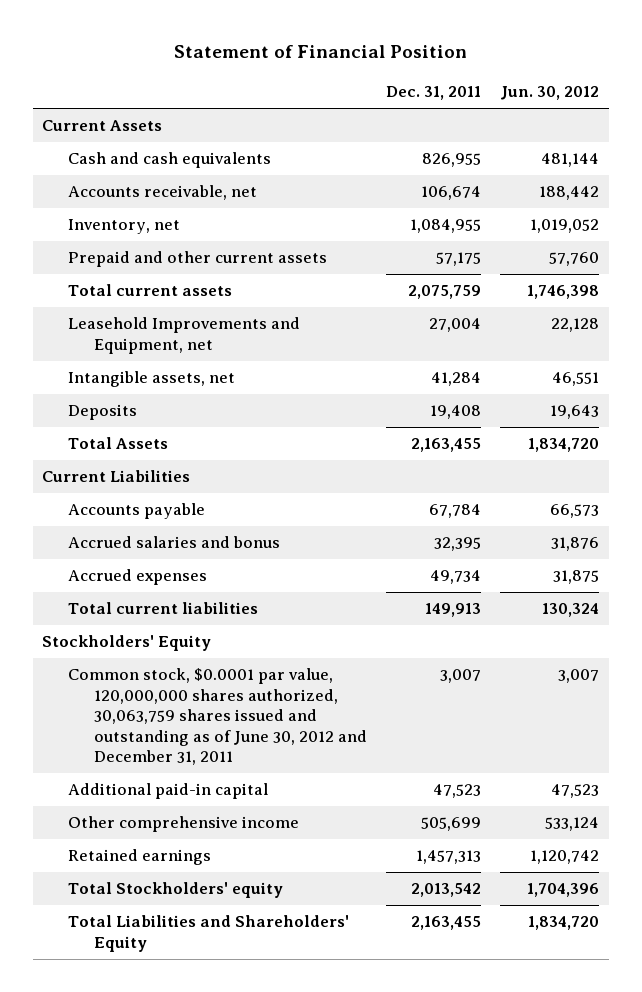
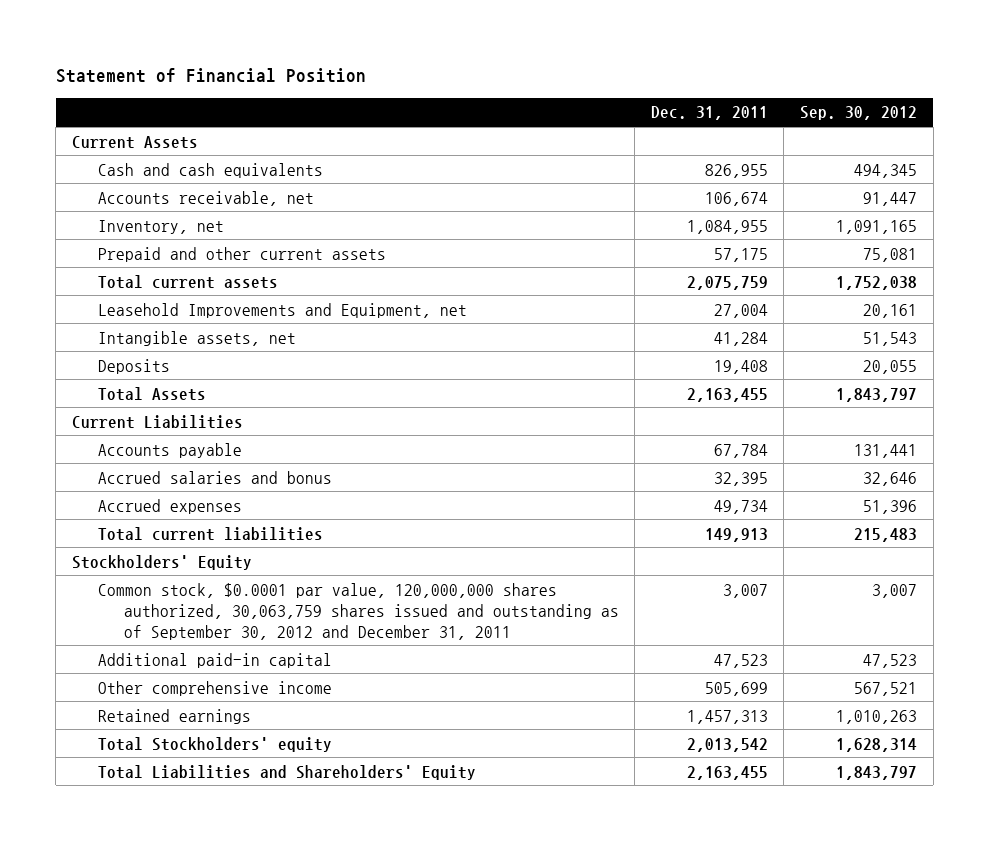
- | Dec. 31, 2011 | Jun. 30, 2012
+ | Dec. 31, 2011 | Sep. 30, 2012
- Common stock, $0.0001 par value, 120,000,000 shares authorized, 30,063,759 shares issued and outstanding as of June 30, 2012 and December 31, 2011 | 3,007 | 3,007
+ Common stock, $0.0001 par value, 120,000,000 shares authorized, 30,063,759 shares issued and outstanding as of September 30, 2012 and December 31, 2011 | 3,007 | 3,007

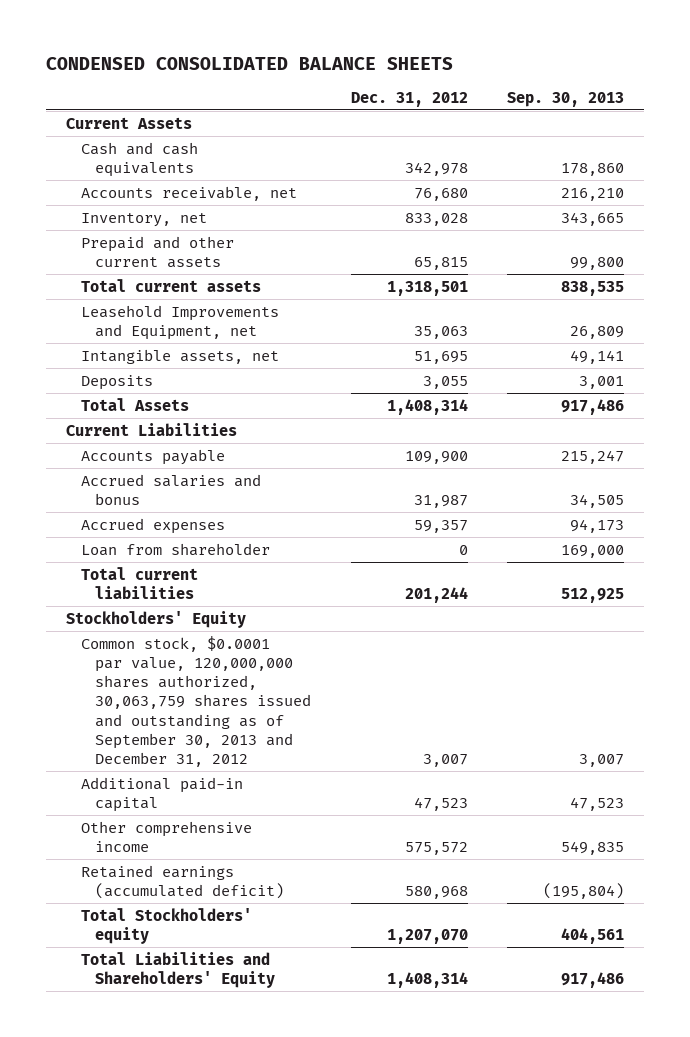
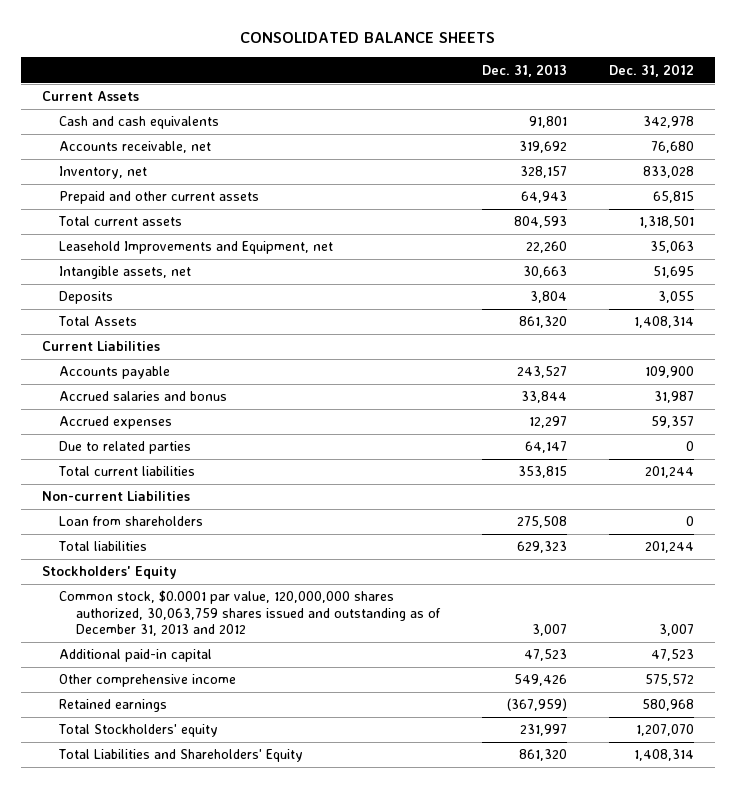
- CONDENSED CONSOLIDATED BALANCE SHEETS
+ CONSOLIDATED BALANCE SHEETS
- | Dec. 31, 2012 | Sep. 30, 2013
+ | Dec. 31, 2013 | Dec. 31, 2012
- Loan from shareholder | 0 | 169,000
+ Due to related parties | 64,147 | 0
+ Non-current Liabilities
+ Loan from shareholders | 275,508 | 0
+ Total liabilities | 629,323 | 201,244
- Common stock, $0.0001 par value, 120,000,000 shares authorized, 30,063,759 shares issued and outstanding as of September 30, 2013 and December 31, 2012 | 3,007 | 3,007
+ Common stock, $0.0001 par value, 120,000,000 shares authorized, 30,063,759 shares issued and outstanding as of December 31, 2013 and 2012 | 3,007 | 3,007
- Retained earnings (accumulated deficit) | 580,968 | (195,804)
+ Retained earnings | (367,959) | 580,968

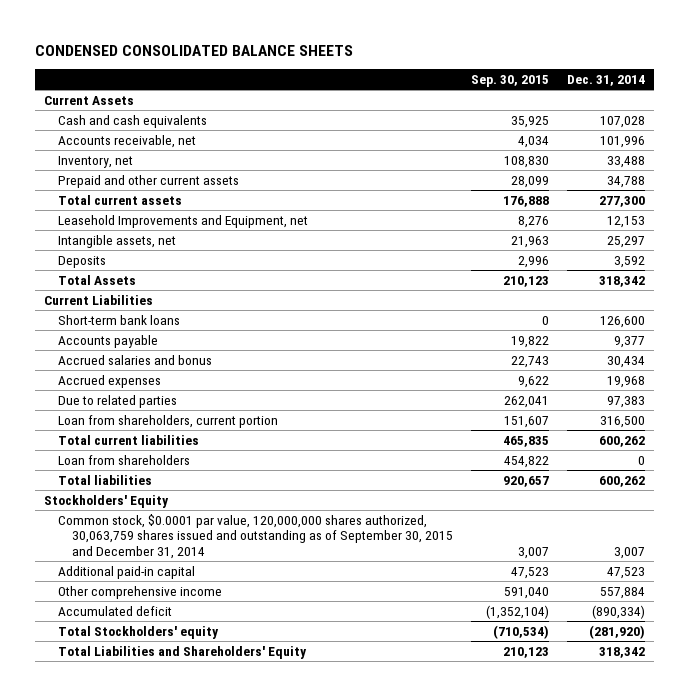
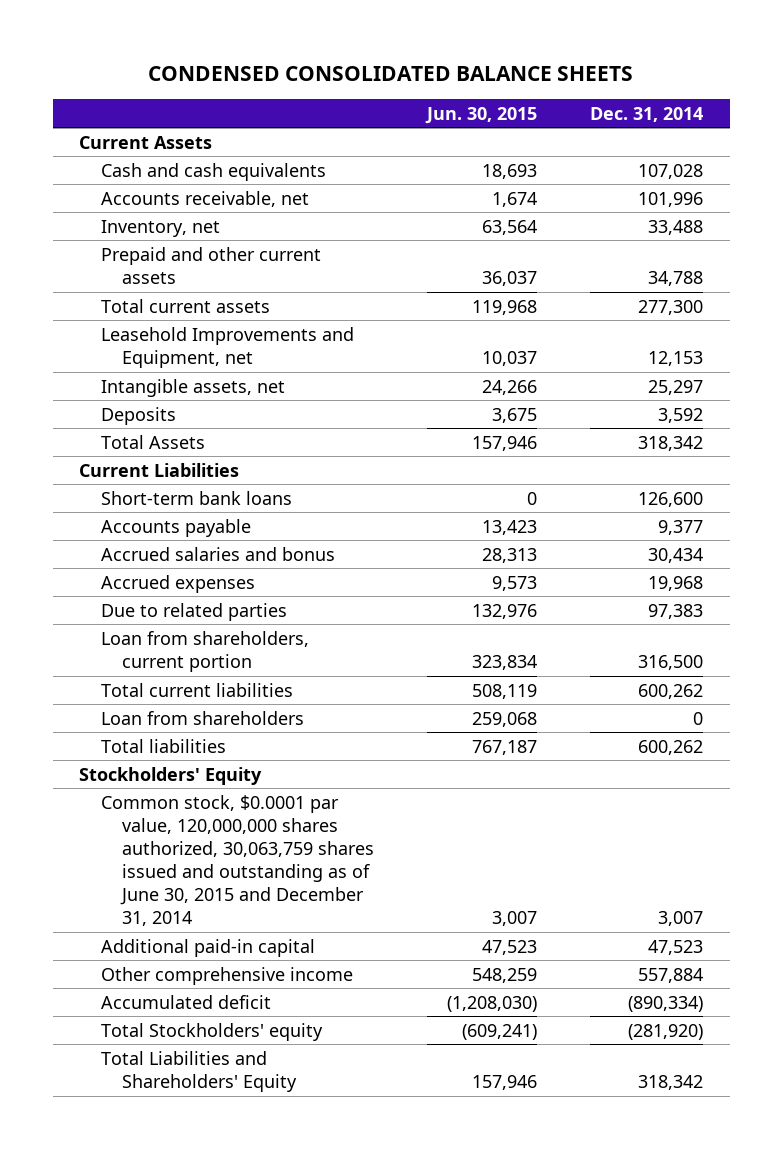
- | Sep. 30, 2015 | Dec. 31, 2014
+ | Jun. 30, 2015 | Dec. 31, 2014
- Common stock, $0.0001 par value, 120,000,000 shares authorized, 30,063,759 shares issued and outstanding as of September 30, 2015 and December 31, 2014 | 3,007 | 3,007
+ Common stock, $0.0001 par value, 120,000,000 shares authorized, 30,063,759 shares issued and outstanding as of June 30, 2015 and December 31, 2014 | 3,007 | 3,007

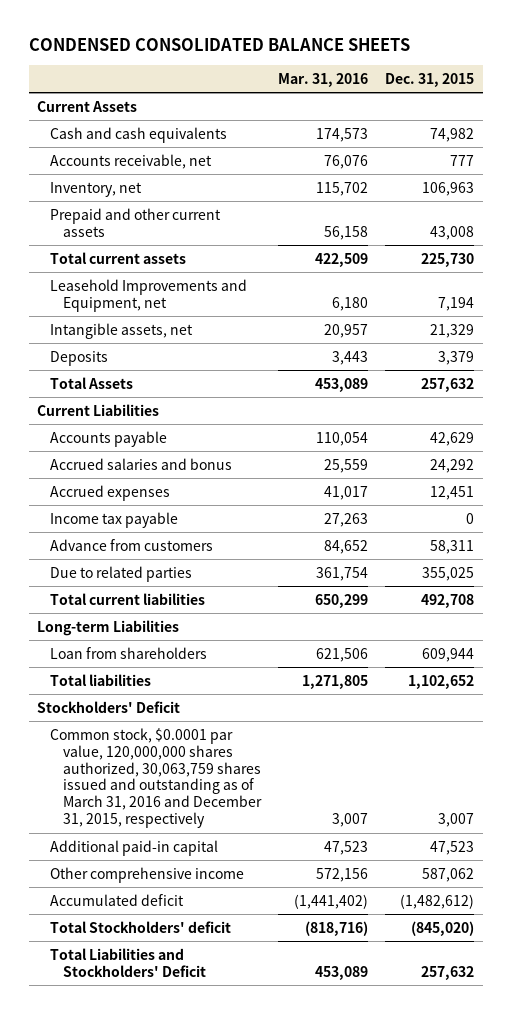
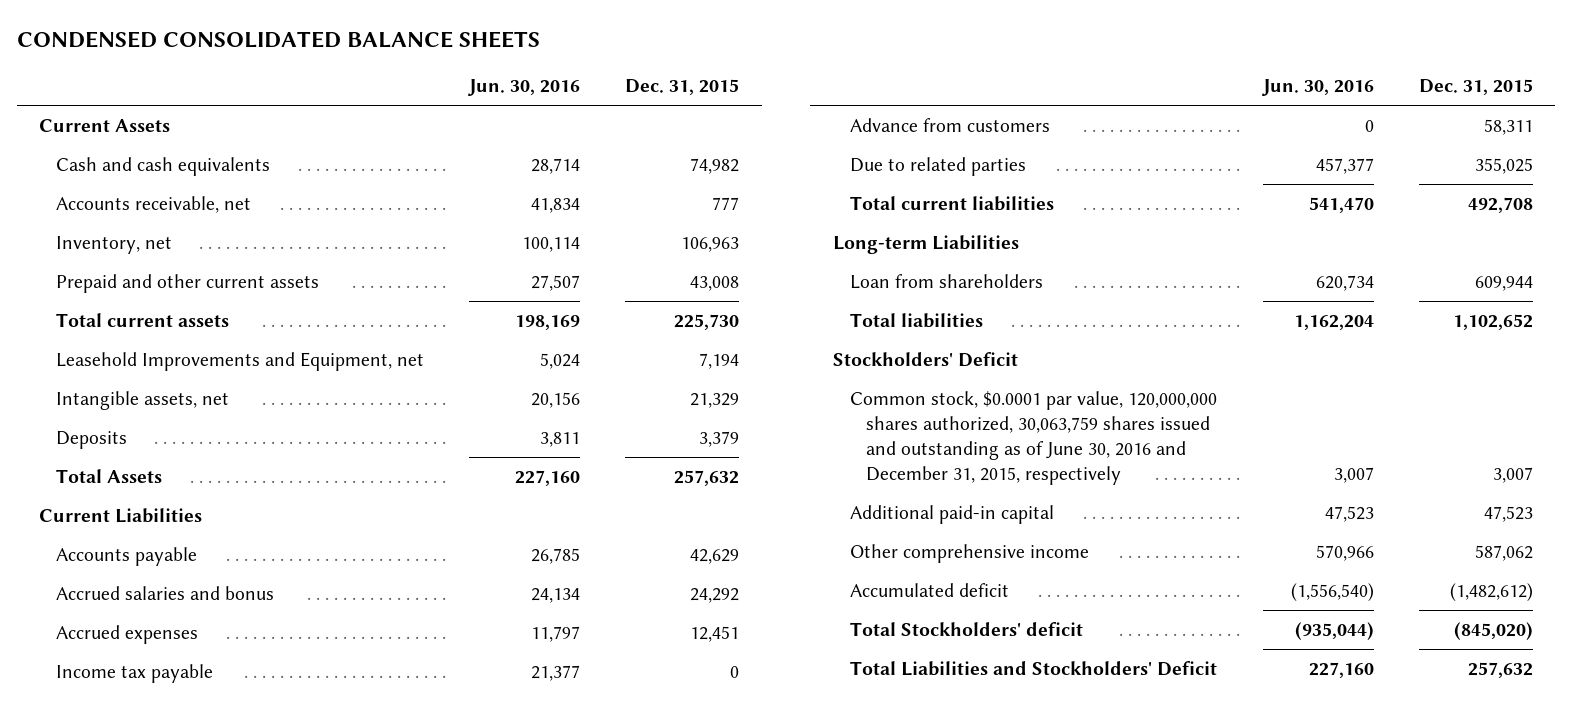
- | Mar. 31, 2016 | Dec. 31, 2015
+ | Jun. 30, 2016 | Dec. 31, 2015
- Common stock, $0.0001 par value, 120,000,000 shares authorized, 30,063,759 shares issued and outstanding as of March 31, 2016 and December 31, 2015, respectively | 3,007 | 3,007
+ Common stock, $0.0001 par value, 120,000,000 shares authorized, 30,063,759 shares issued and outstanding as of June 30, 2016 and December 31, 2015, respectively | 3,007 | 3,007

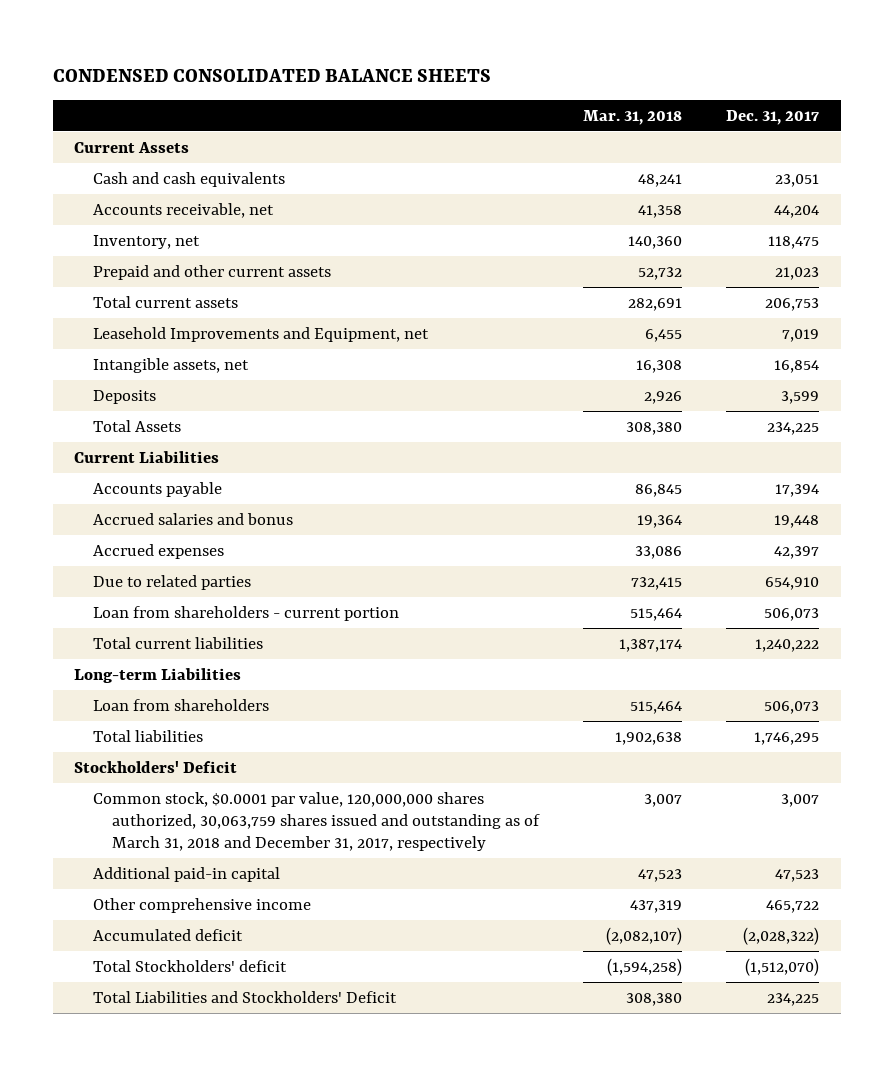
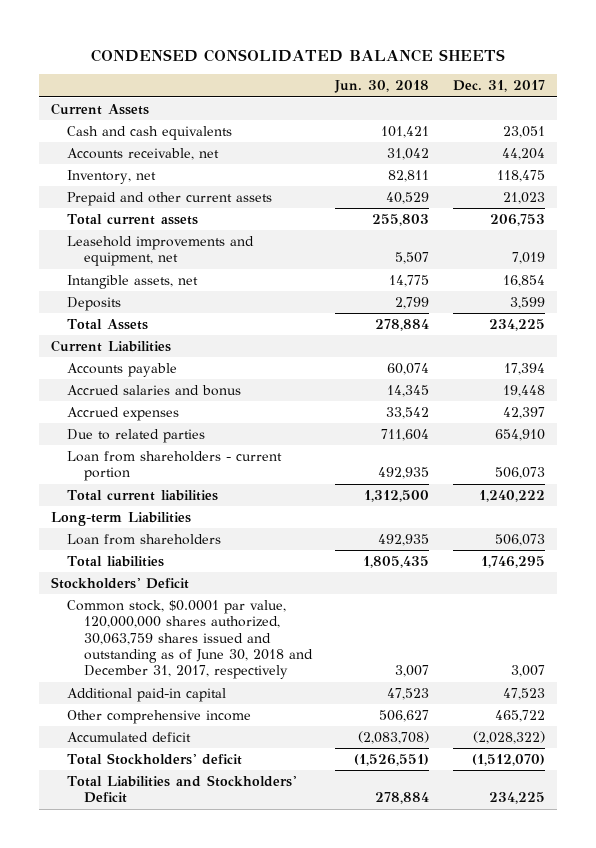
- | Mar. 31, 2018 | Dec. 31, 2017
+ | Jun. 30, 2018 | Dec. 31, 2017
- Leasehold Improvements and Equipment, net | 6,455 | 7,019
+ Leasehold improvements and equipment, net | 5,507 | 7,019
- Common stock, $0.0001 par value, 120,000,000 shares authorized, 30,063,759 shares issued and outstanding as of March 31, 2018 and December 31, 2017, respectively | 3,007 | 3,007
+ Common stock, $0.0001 par value, 120,000,000 shares authorized, 30,063,759 shares issued and outstanding as of June 30, 2018 and December 31, 2017, respectively | 3,007 | 3,007

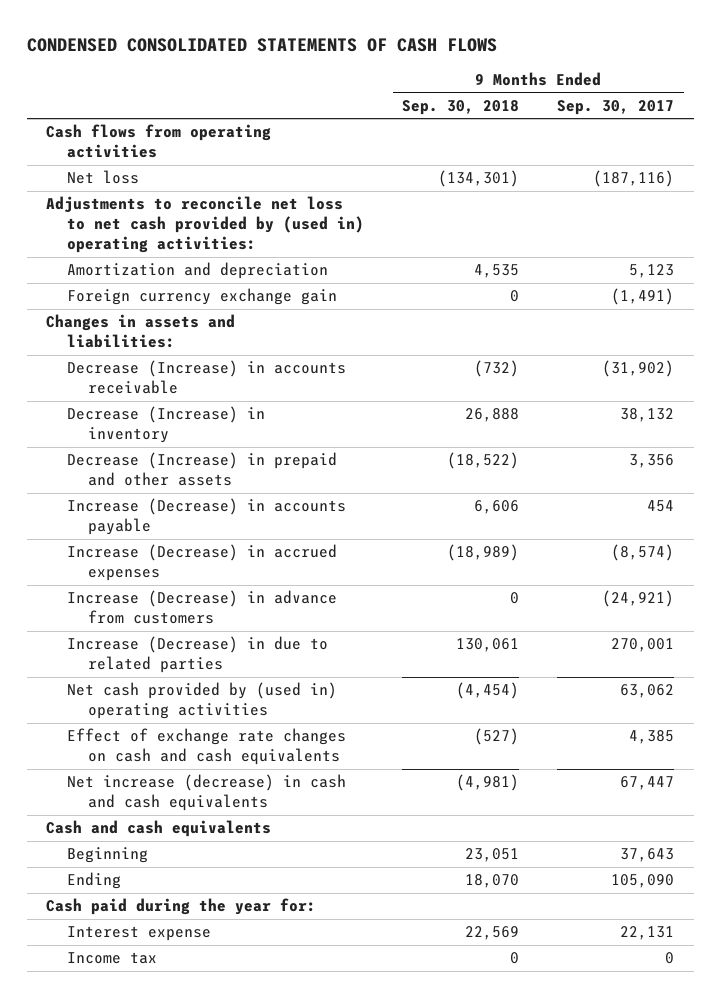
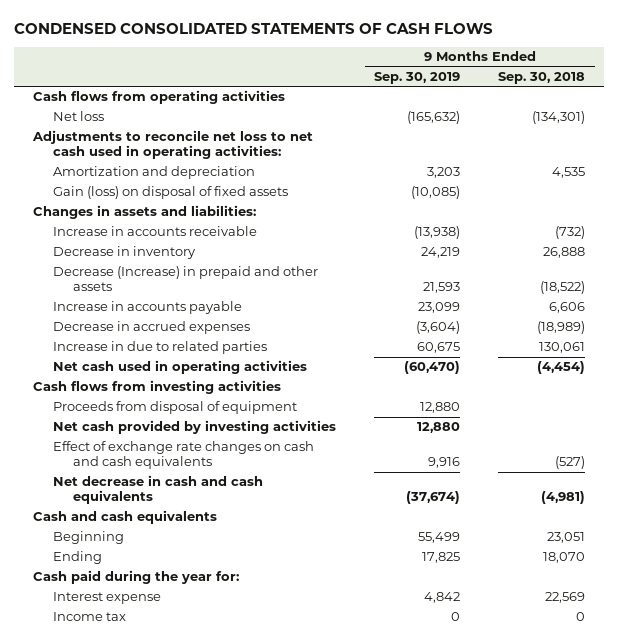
- | 9 Months Ended Sep. 30, 2018 | 9 Months Ended Sep. 30, 2017
+ | 9 Months Ended Sep. 30, 2019 | 9 Months Ended Sep. 30, 2018
- Adjustments to reconcile net loss to net cash provided by (used in) operating activities:
+ Adjustments to reconcile net loss to net cash used in operating activities:
- Foreign currency exchange gain | 0 | (1,491)
+ Gain (loss) on disposal of fixed assets | (10,085) |
- Decrease (Increase) in accounts receivable | (732) | (31,902)
- Decrease (Increase) in inventory | 26,888 | 38,132
+ Increase in accounts receivable | (13,938) | (732)
+ Decrease in inventory | 24,219 | 26,888
- Increase (Decrease) in accounts payable | 6,606 | 454
- Increase (Decrease) in accrued expenses | (18,989) | (8,574)
- Increase (Decrease) in advance from customers | 0 | (24,921)
- Increase (Decrease) in due to related parties | 130,061 | 270,001
- Net cash provided by (used in) operating activities | (4,454) | 63,062
+ Increase in accounts payable | 23,099 | 6,606
+ Decrease in accrued expenses | (3,604) | (18,989)
+ Increase in due to related parties | 60,675 | 130,061
+ Net cash used in operating activities | (60,470) | (4,454)
+ Cash flows from investing activities
+ Proceeds from disposal of equipment | 12,880 |
+ Net cash provided by investing activities | 12,880 |
- Net increase (decrease) in cash and cash equivalents | (4,981) | 67,447
+ Net decrease in cash and cash equivalents | (37,674) | (4,981)

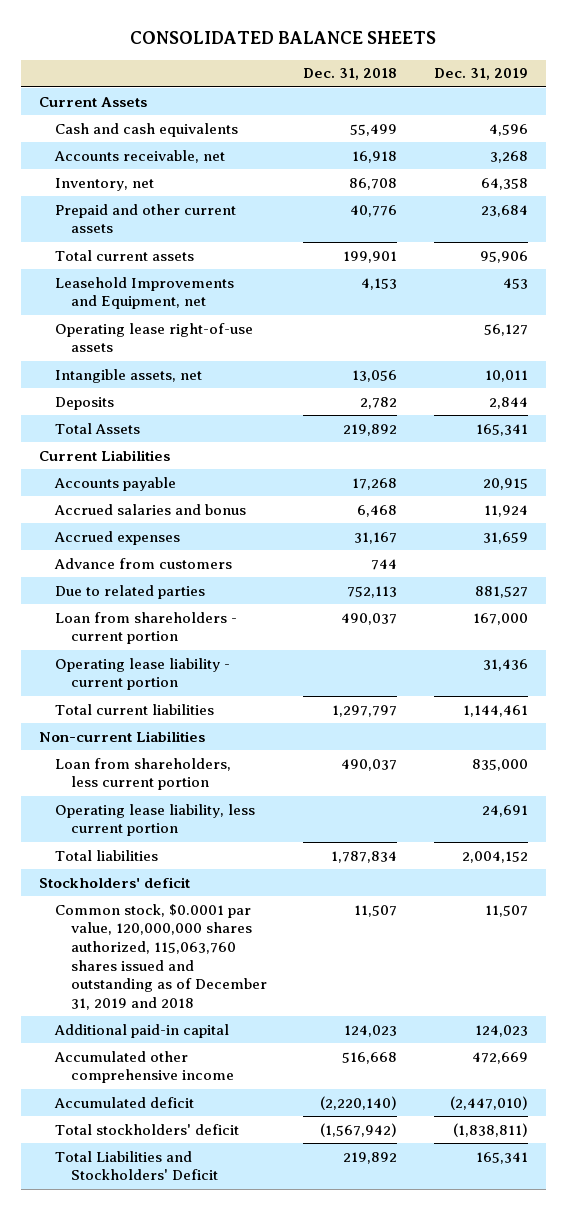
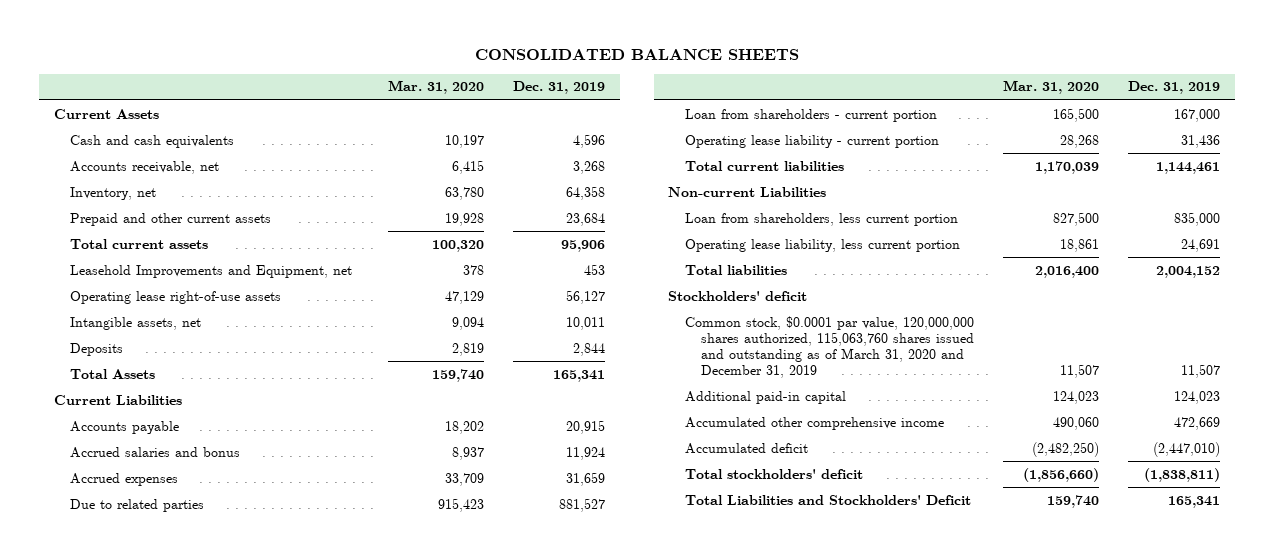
- | Dec. 31, 2018 | Dec. 31, 2019
+ | Mar. 31, 2020 | Dec. 31, 2019
- Advance from customers | 744 |
- Common stock, $0.0001 par value, 120,000,000 shares authorized, 115,063,760 shares issued and outstanding as of December 31, 2019 and 2018 | 11,507 | 11,507
+ Common stock, $0.0001 par value, 120,000,000 shares authorized, 115,063,760 shares issued and outstanding as of March 31, 2020 and December 31, 2019 | 11,507 | 11,507

